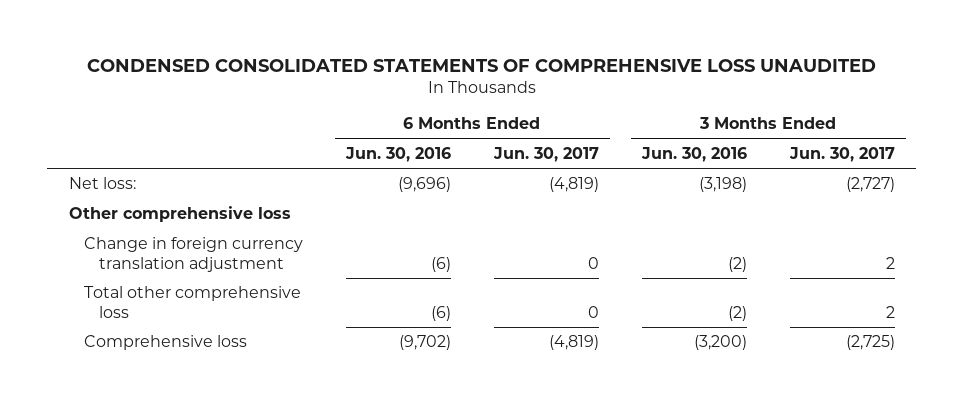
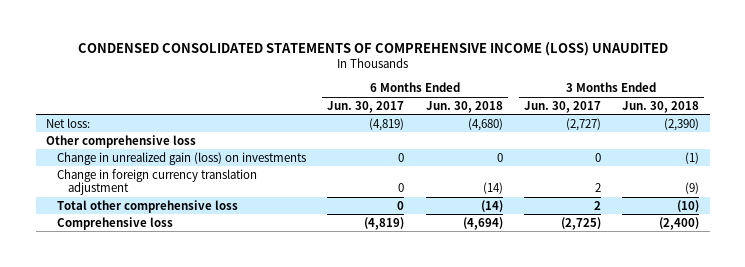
- CONDENSED CONSOLIDATED STATEMENTS OF COMPREHENSIVE LOSS UNAUDITED
+ CONDENSED CONSOLIDATED STATEMENTS OF COMPREHENSIVE INCOME (LOSS) UNAUDITED
- | 6 Months Ended Jun. 30, 2016 | 6 Months Ended Jun. 30, 2017 | 3 Months Ended Jun. 30, 2016 | 3 Months Ended Jun. 30, 2017
+ | 6 Months Ended Jun. 30, 2017 | 6 Months Ended Jun. 30, 2018 | 3 Months Ended Jun. 30, 2017 | 3 Months Ended Jun. 30, 2018
+ Change in unrealized gain (loss) on investments | 0 | 0 | 0 | (1)

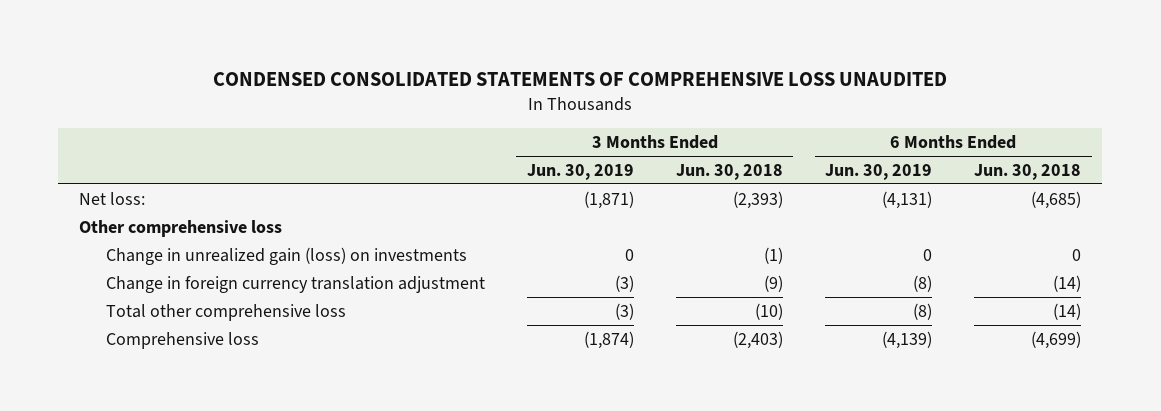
- CONDENSED CONSOLIDATED STATEMENTS OF COMPREHENSIVE INCOME (LOSS) UNAUDITED
+ CONDENSED CONSOLIDATED STATEMENTS OF COMPREHENSIVE LOSS UNAUDITED
- | 6 Months Ended Jun. 30, 2017 | 6 Months Ended Jun. 30, 2018 | 3 Months Ended Jun. 30, 2017 | 3 Months Ended Jun. 30, 2018
+ | 3 Months Ended Jun. 30, 2019 | 3 Months Ended Jun. 30, 2018 | 6 Months Ended Jun. 30, 2019 | 6 Months Ended Jun. 30, 2018
- Net loss: | (4,819) | (4,680) | (2,727) | (2,390)
+ Net loss: | (1,871) | (2,393) | (4,131) | (4,685)
- Comprehensive loss | (4,819) | (4,694) | (2,725) | (2,400)
+ Comprehensive loss | (1,874) | (2,403) | (4,139) | (4,699)

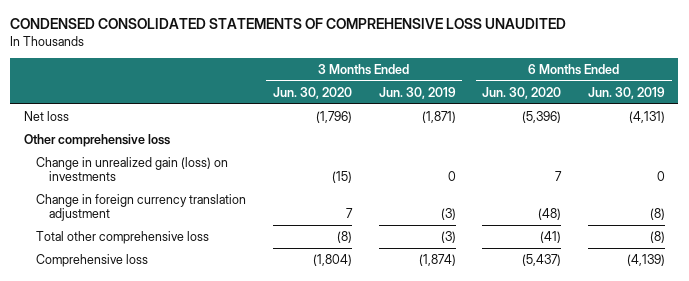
- | 3 Months Ended Jun. 30, 2019 | 3 Months Ended Jun. 30, 2018 | 6 Months Ended Jun. 30, 2019 | 6 Months Ended Jun. 30, 2018
+ | 3 Months Ended Jun. 30, 2020 | 3 Months Ended Jun. 30, 2019 | 6 Months Ended Jun. 30, 2020 | 6 Months Ended Jun. 30, 2019
- Net loss: | (1,871) | (2,393) | (4,131) | (4,685)
+ Net loss | (1,796) | (1,871) | (5,396) | (4,131)

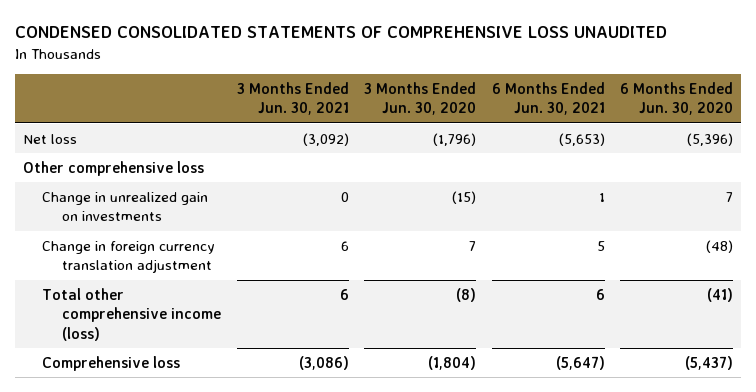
- | 3 Months Ended Jun. 30, 2020 | 3 Months Ended Jun. 30, 2019 | 6 Months Ended Jun. 30, 2020 | 6 Months Ended Jun. 30, 2019
+ | 3 Months Ended Jun. 30, 2021 | 3 Months Ended Jun. 30, 2020 | 6 Months Ended Jun. 30, 2021 | 6 Months Ended Jun. 30, 2020
- Change in unrealized gain (loss) on investments | (15) | 0 | 7 | 0
+ Change in unrealized gain on investments | 0 | (15) | 1 | 7
- Total other comprehensive loss | (8) | (3) | (41) | (8)
+ Total other comprehensive income (loss) | 6 | (8) | 6 | (41)

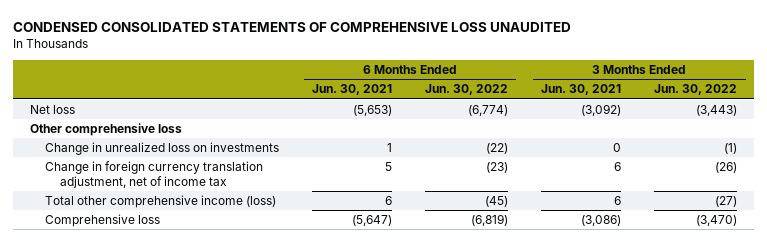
- | 3 Months Ended Jun. 30, 2021 | 3 Months Ended Jun. 30, 2020 | 6 Months Ended Jun. 30, 2021 | 6 Months Ended Jun. 30, 2020
+ | 6 Months Ended Jun. 30, 2021 | 6 Months Ended Jun. 30, 2022 | 3 Months Ended Jun. 30, 2021 | 3 Months Ended Jun. 30, 2022
- Change in unrealized gain on investments | 0 | (15) | 1 | 7
- Change in foreign currency translation adjustment | 6 | 7 | 5 | (48)
+ Change in unrealized loss on investments | 1 | (22) | 0 | (1)
+ Change in foreign currency translation adjustment, net of income tax | 5 | (23) | 6 | (26)

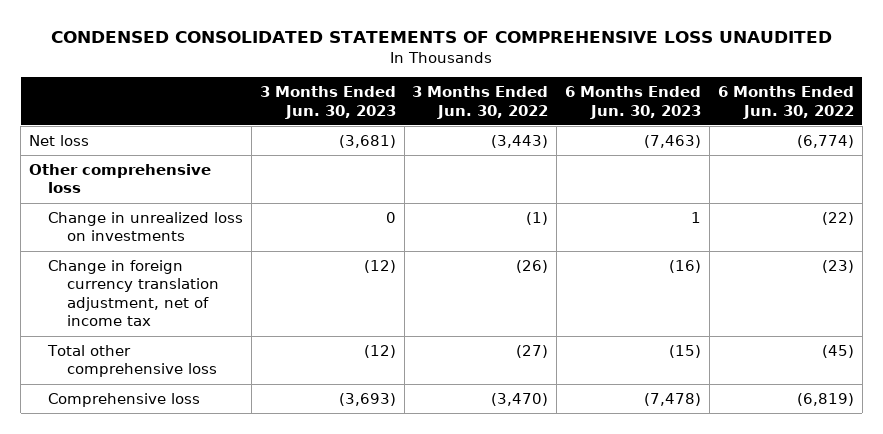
- | 6 Months Ended Jun. 30, 2021 | 6 Months Ended Jun. 30, 2022 | 3 Months Ended Jun. 30, 2021 | 3 Months Ended Jun. 30, 2022
+ | 3 Months Ended Jun. 30, 2023 | 3 Months Ended Jun. 30, 2022 | 6 Months Ended Jun. 30, 2023 | 6 Months Ended Jun. 30, 2022
- Total other comprehensive income (loss) | 6 | (45) | 6 | (27)
+ Total other comprehensive loss | (12) | (27) | (15) | (45)

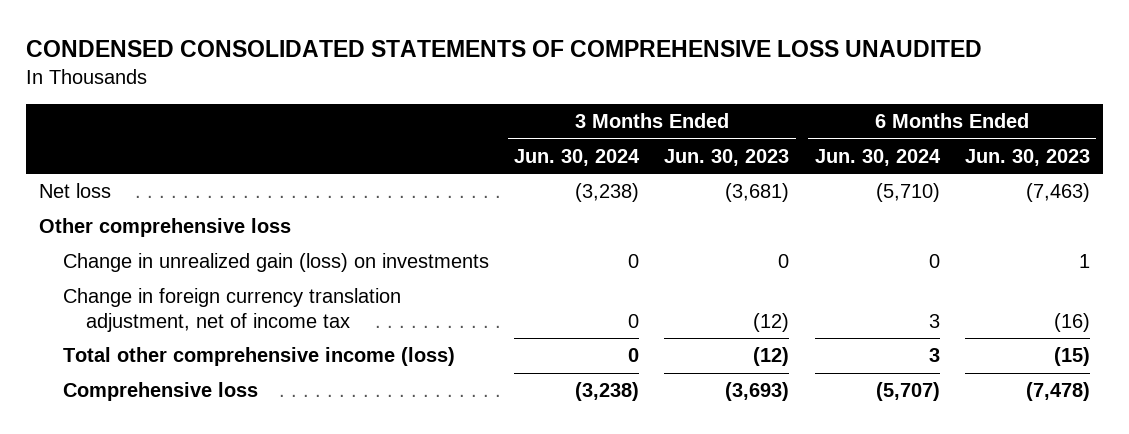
- | 3 Months Ended Jun. 30, 2023 | 3 Months Ended Jun. 30, 2022 | 6 Months Ended Jun. 30, 2023 | 6 Months Ended Jun. 30, 2022
+ | 3 Months Ended Jun. 30, 2024 | 3 Months Ended Jun. 30, 2023 | 6 Months Ended Jun. 30, 2024 | 6 Months Ended Jun. 30, 2023
- Change in unrealized loss on investments | 0 | (1) | 1 | (22)
+ Change in unrealized gain (loss) on investments | 0 | 0 | 0 | 1
- Total other comprehensive loss | (12) | (27) | (15) | (45)
+ Total other comprehensive income (loss) | 0 | (12) | 3 | (15)

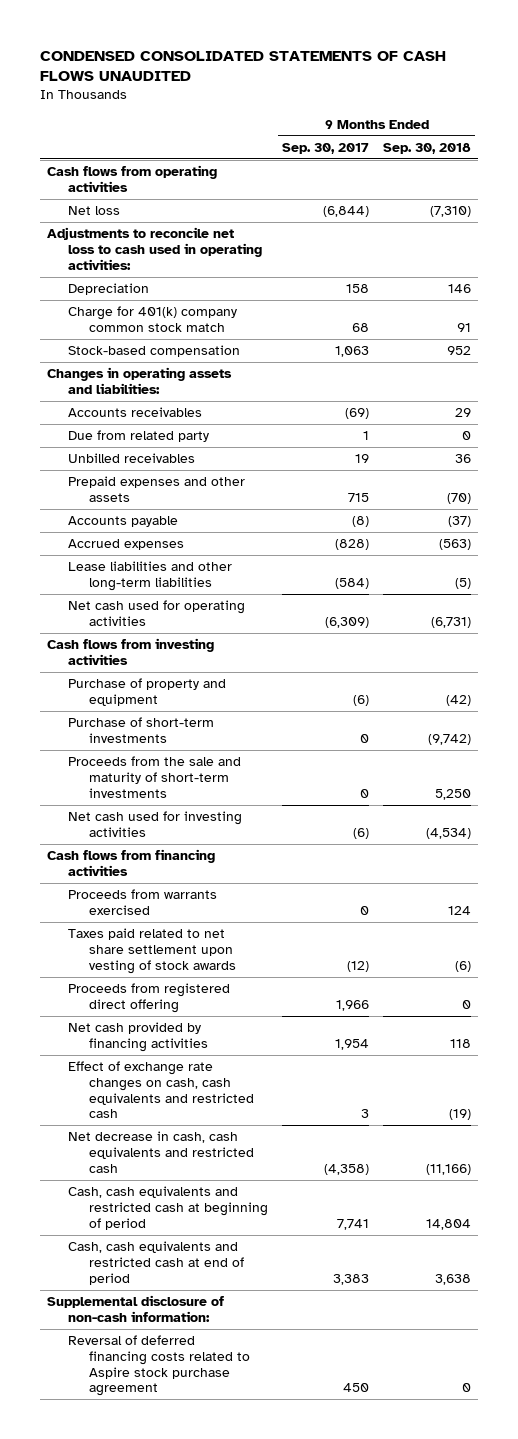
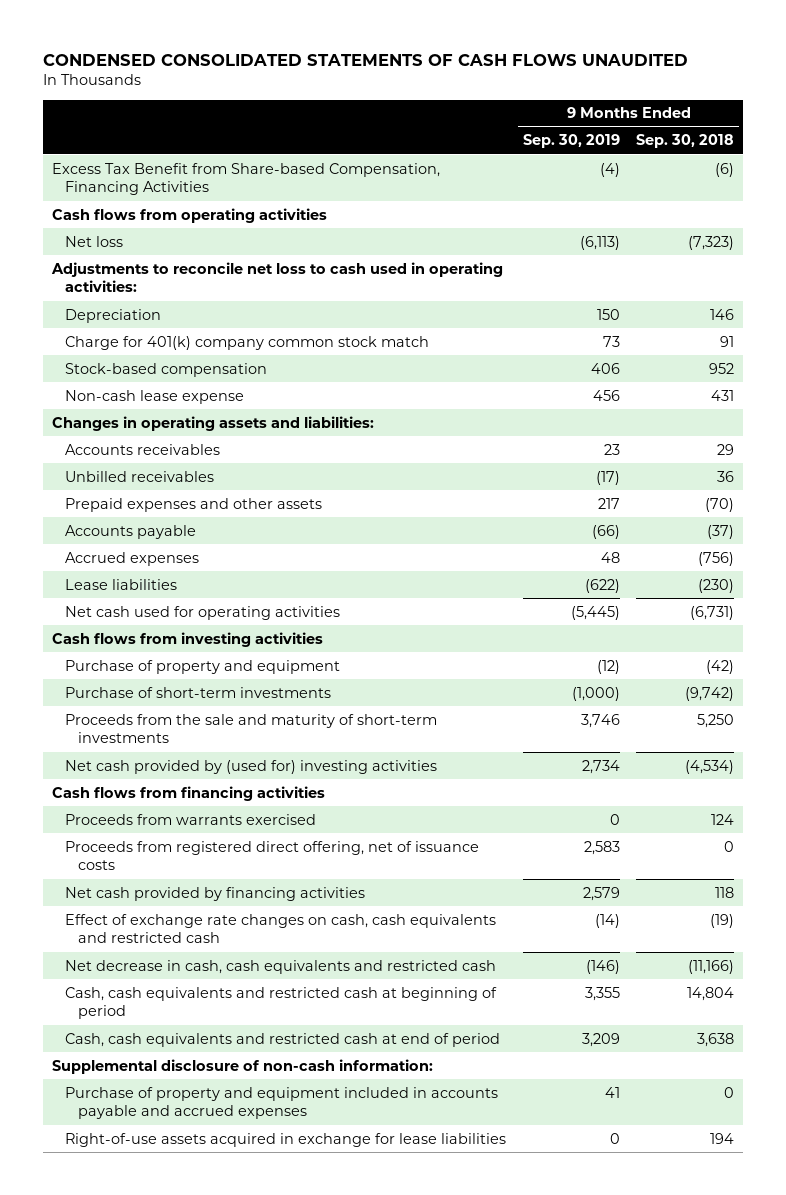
- | 9 Months Ended Sep. 30, 2017 | 9 Months Ended Sep. 30, 2018
+ | 9 Months Ended Sep. 30, 2019 | 9 Months Ended Sep. 30, 2018
+ Excess Tax Benefit from Share-based Compensation, Financing Activities | (4) | (6)
- Net loss | (6,844) | (7,310)
+ Net loss | (6,113) | (7,323)
+ Non-cash lease expense | 456 | 431
- Due from related party | 1 | 0
- Accrued expenses | (828) | (563)
- Lease liabilities and other long-term liabilities | (584) | (5)
+ Accrued expenses | 48 | (756)
+ Lease liabilities | (622) | (230)
- Net cash used for investing activities | (6) | (4,534)
+ Net cash provided by (used for) investing activities | 2,734 | (4,534)
- Taxes paid related to net share settlement upon vesting of stock awards | (12) | (6)
- Proceeds from registered direct offering | 1,966 | 0
+ Proceeds from registered direct offering, net of issuance costs | 2,583 | 0
- Reversal of deferred financing costs related to Aspire stock purchase agreement | 450 | 0
+ Purchase of property and equipment included in accounts payable and accrued expenses | 41 | 0
+ Right-of-use assets acquired in exchange for lease liabilities | 0 | 194

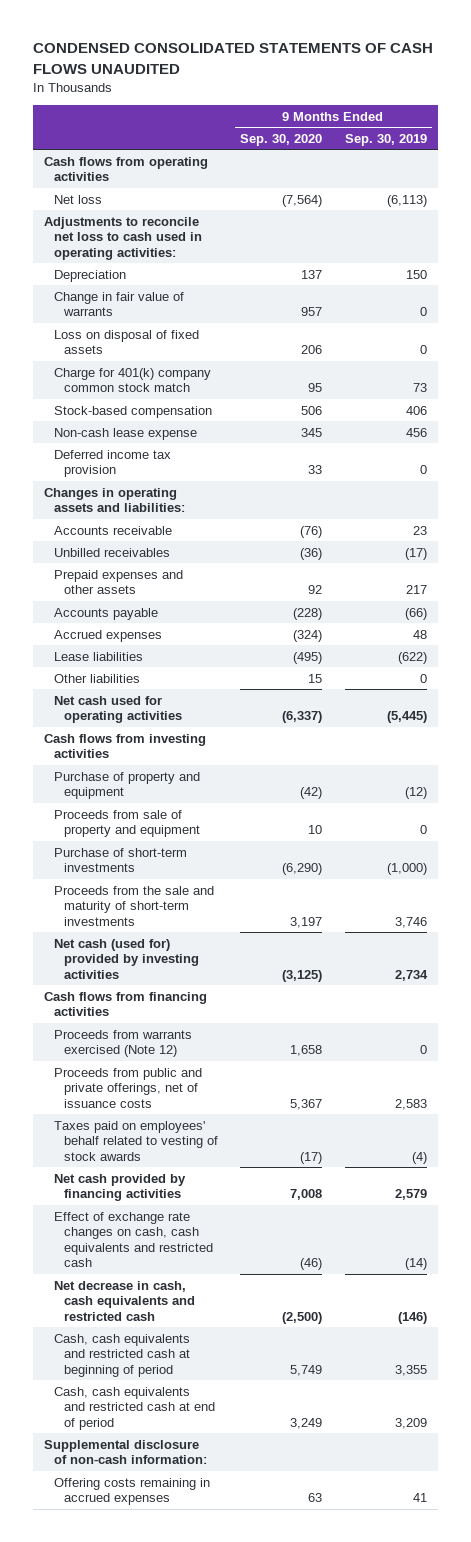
- | 9 Months Ended Sep. 30, 2019 | 9 Months Ended Sep. 30, 2018
+ | 9 Months Ended Sep. 30, 2020 | 9 Months Ended Sep. 30, 2019
- Excess Tax Benefit from Share-based Compensation, Financing Activities | (4) | (6)
+ Change in fair value of warrants | 957 | 0
+ Loss on disposal of fixed assets | 206 | 0
+ Deferred income tax provision | 33 | 0
- Accounts receivables | 23 | 29
+ Accounts receivable | (76) | 23
+ Other liabilities | 15 | 0
+ Proceeds from sale of property and equipment | 10 | 0
- Net cash provided by (used for) investing activities | 2,734 | (4,534)
+ Net cash (used for) provided by investing activities | (3,125) | 2,734
- Proceeds from warrants exercised | 0 | 124
- Proceeds from registered direct offering, net of issuance costs | 2,583 | 0
+ Proceeds from warrants exercised (Note 12) | 1,658 | 0
+ Proceeds from public and private offerings, net of issuance costs | 5,367 | 2,583
+ Taxes paid on employees' behalf related to vesting of stock awards | (17) | (4)
- Purchase of property and equipment included in accounts payable and accrued expenses | 41 | 0
- Right-of-use assets acquired in exchange for lease liabilities | 0 | 194
+ Offering costs remaining in accrued expenses | 63 | 41

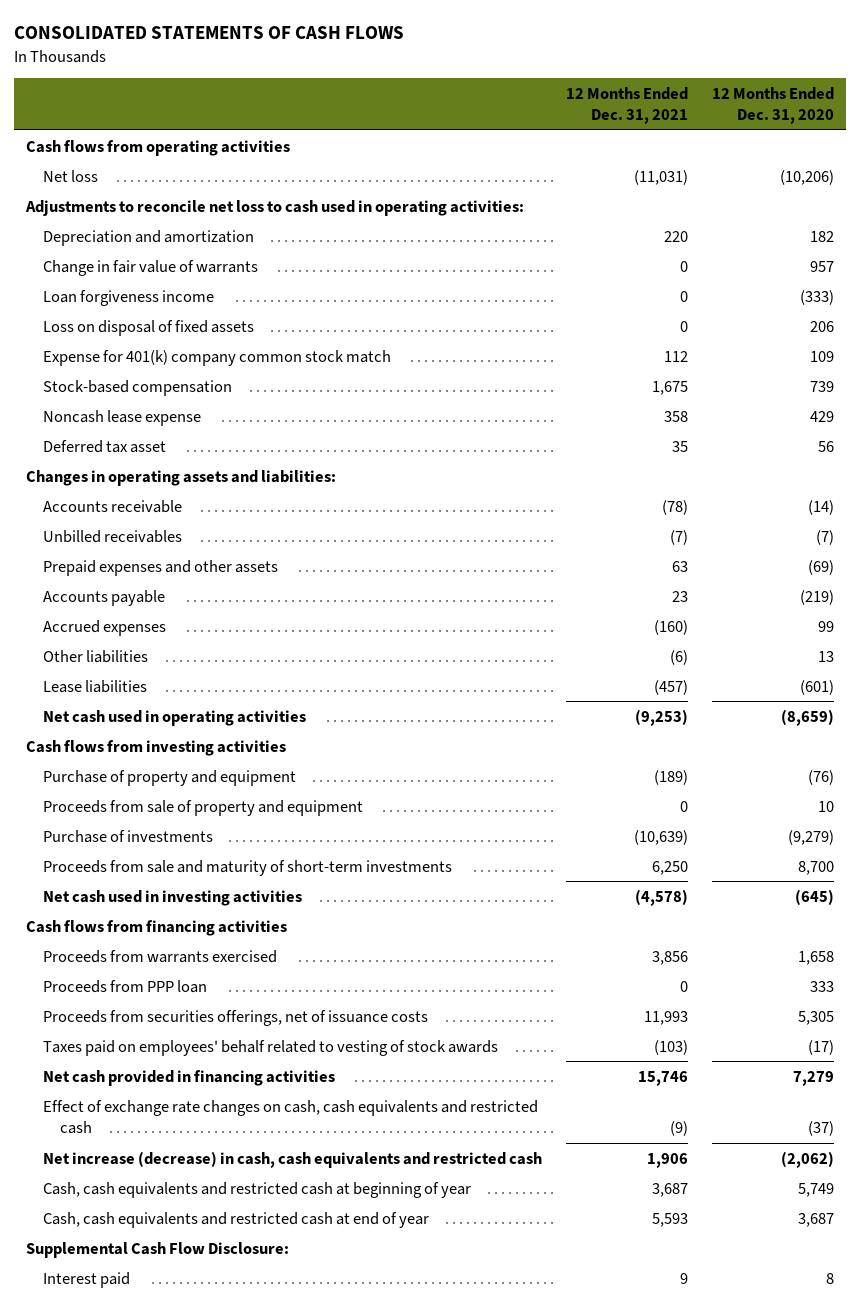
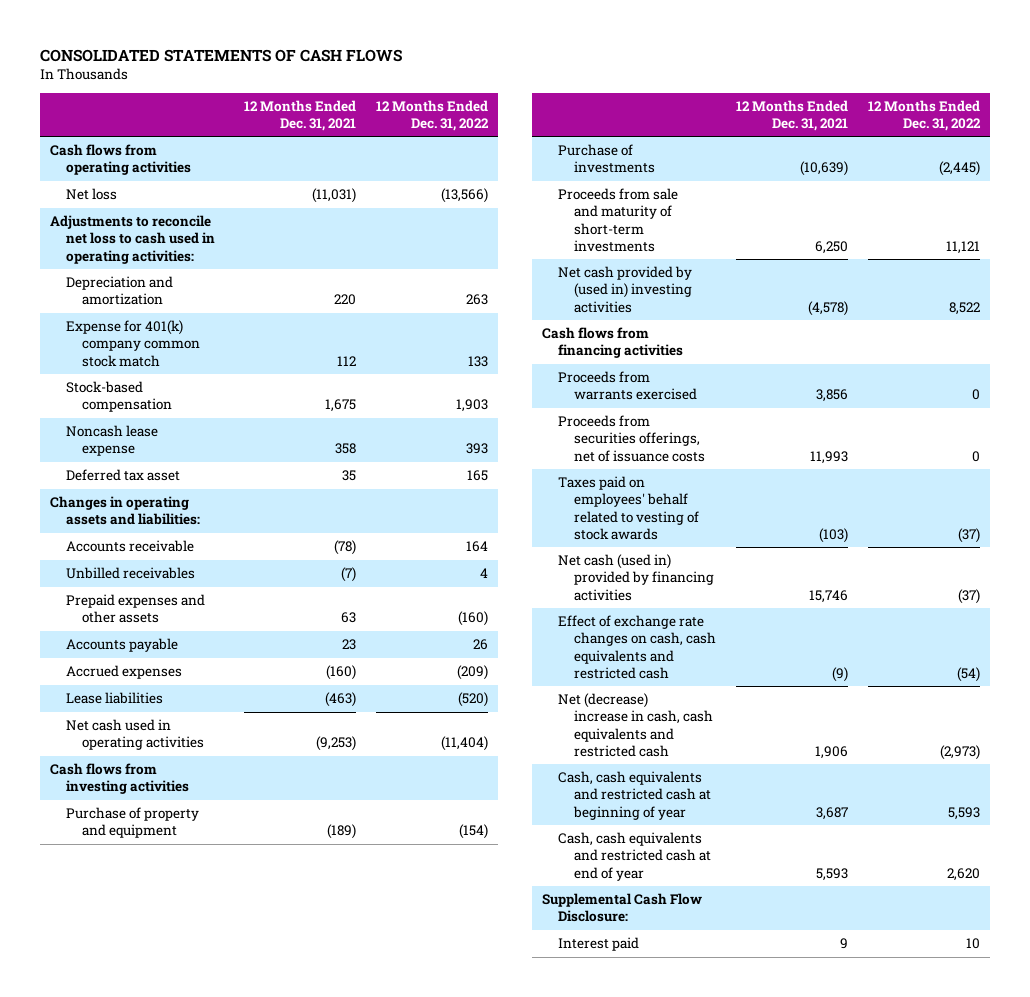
- | 12 Months Ended Dec. 31, 2021 | 12 Months Ended Dec. 31, 2020
+ | 12 Months Ended Dec. 31, 2021 | 12 Months Ended Dec. 31, 2022
- Change in fair value of warrants | 0 | 957
- Loan forgiveness income | 0 | (333)
- Loss on disposal of fixed assets | 0 | 206
- Other liabilities | (6) | 13
- Lease liabilities | (457) | (601)
+ Lease liabilities | (463) | (520)
- Proceeds from sale of property and equipment | 0 | 10
- Net cash used in investing activities | (4,578) | (645)
+ Net cash provided by (used in) investing activities | (4,578) | 8,522
- Proceeds from PPP loan | 0 | 333
- Net cash provided in financing activities | 15,746 | 7,279
+ Net cash (used in) provided by financing activities | 15,746 | (37)
- Net increase (decrease) in cash, cash equivalents and restricted cash | 1,906 | (2,062)
+ Net (decrease) increase in cash, cash equivalents and restricted cash | 1,906 | (2,973)

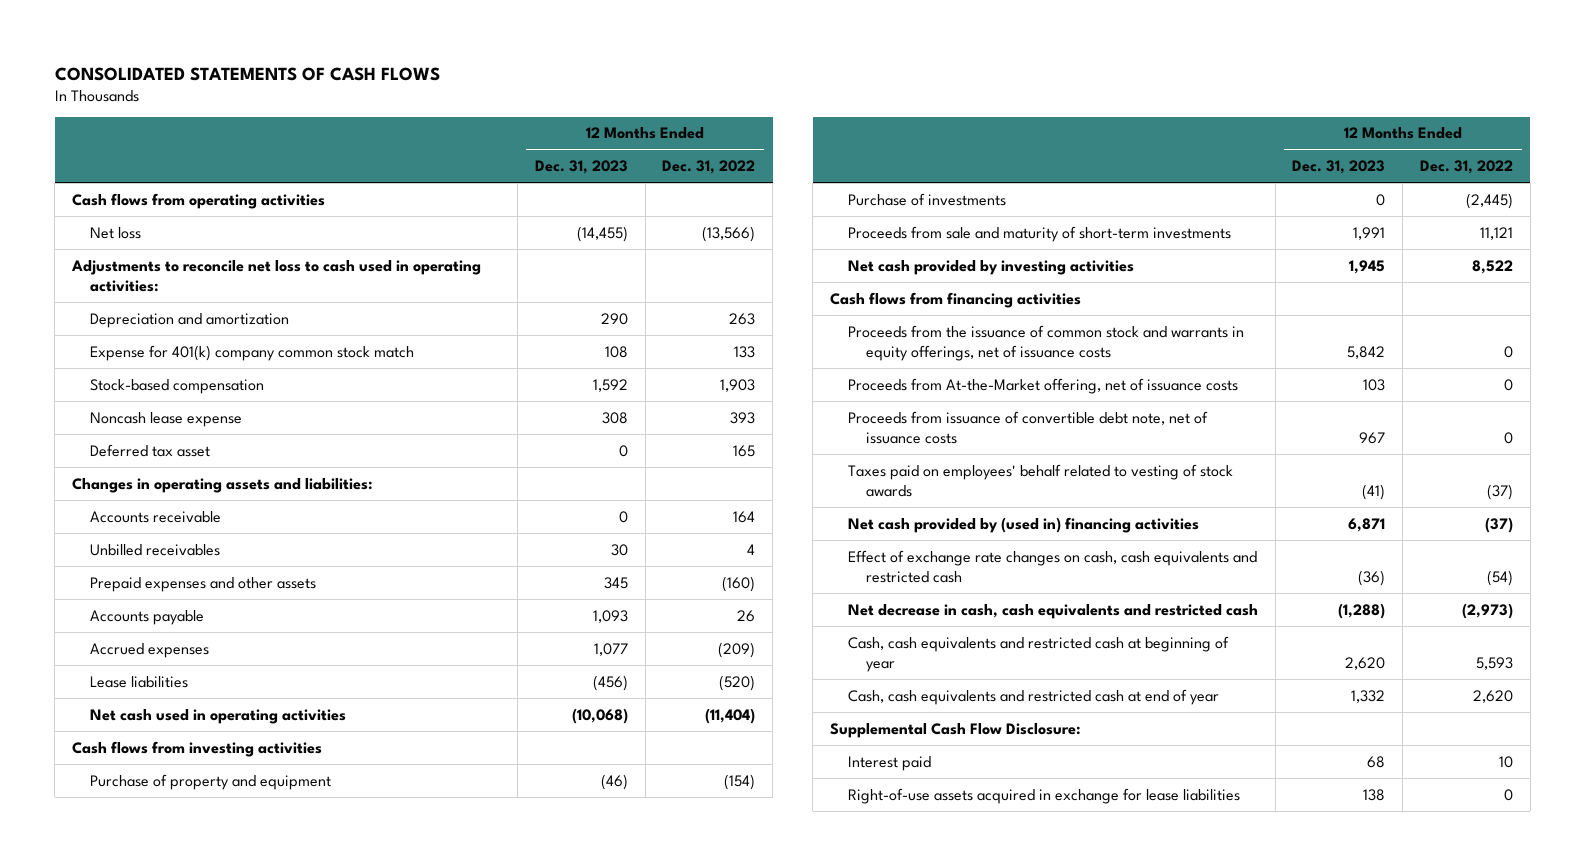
- | 12 Months Ended Dec. 31, 2021 | 12 Months Ended Dec. 31, 2022
+ | 12 Months Ended Dec. 31, 2023 | 12 Months Ended Dec. 31, 2022
- Net cash provided by (used in) investing activities | (4,578) | 8,522
+ Net cash provided by investing activities | 1,945 | 8,522
- Proceeds from warrants exercised | 3,856 | 0
- Proceeds from securities offerings, net of issuance costs | 11,993 | 0
+ Proceeds from the issuance of common stock and warrants in equity offerings, net of issuance costs | 5,842 | 0
+ Proceeds from At-the-Market offering, net of issuance costs | 103 | 0
+ Proceeds from issuance of convertible debt note, net of issuance costs | 967 | 0
- Net cash (used in) provided by financing activities | 15,746 | (37)
+ Net cash provided by (used in) financing activities | 6,871 | (37)
- Net (decrease) increase in cash, cash equivalents and restricted cash | 1,906 | (2,973)
+ Net decrease in cash, cash equivalents and restricted cash | (1,288) | (2,973)
+ Right-of-use assets acquired in exchange for lease liabilities | 138 | 0

